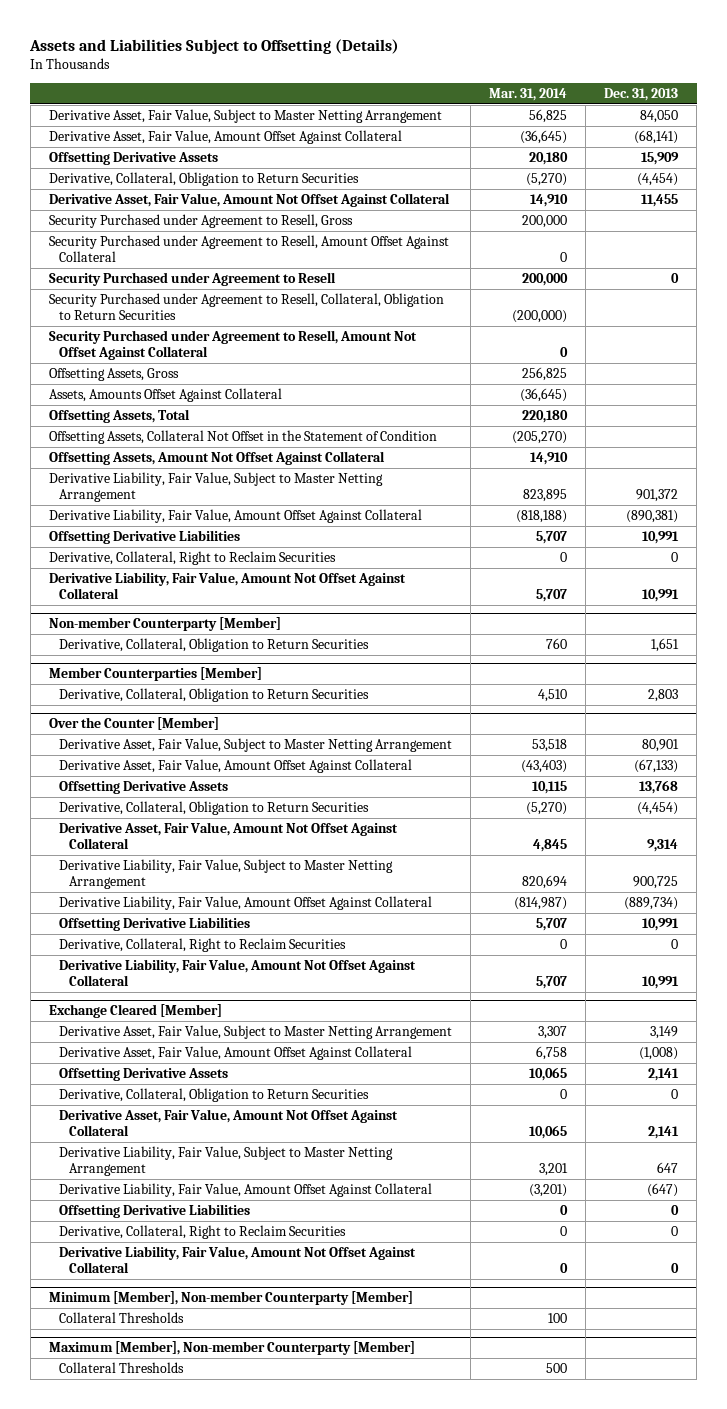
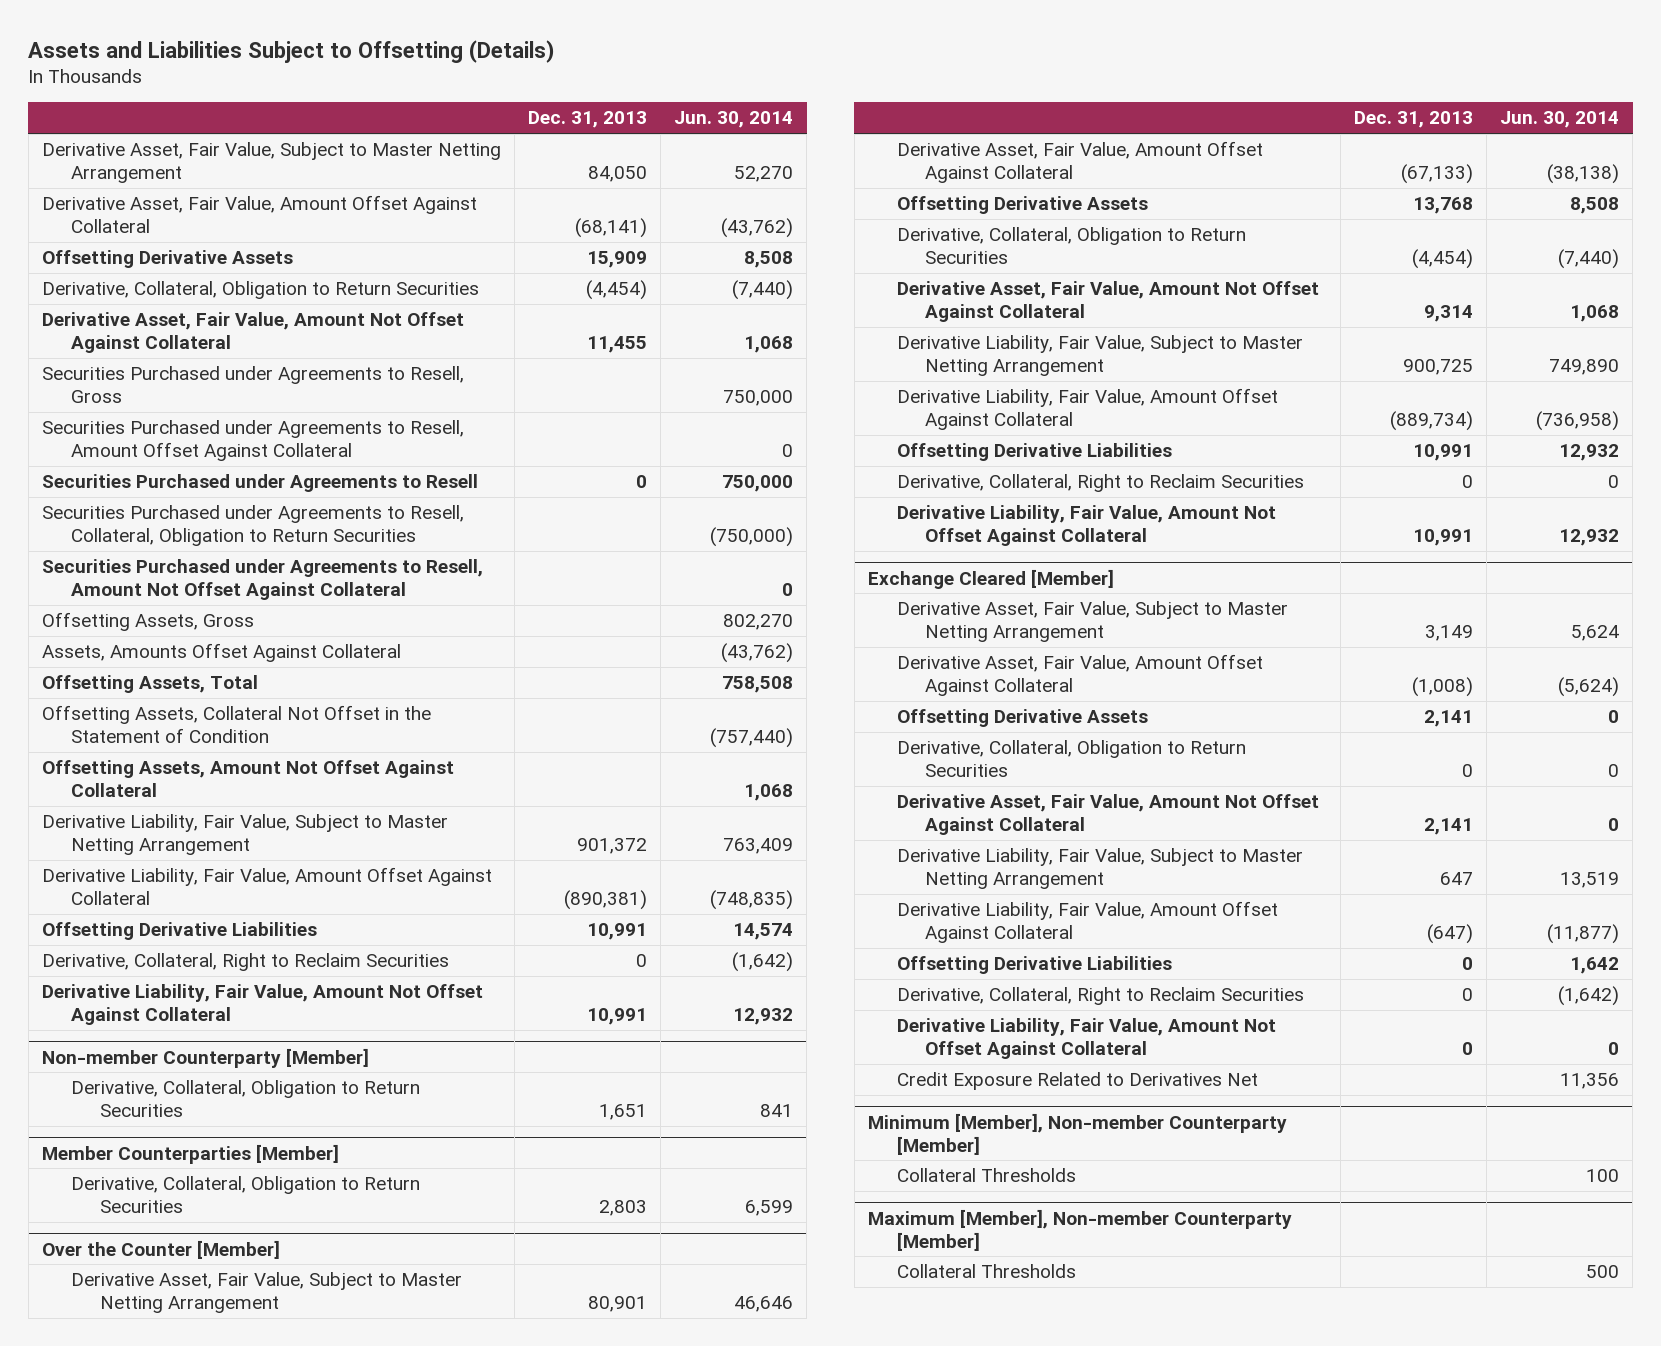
- | Mar. 31, 2014 | Dec. 31, 2013
+ | Dec. 31, 2013 | Jun. 30, 2014
- Security Purchased under Agreement to Resell, Gross | 200,000 |
- Security Purchased under Agreement to Resell, Amount Offset Against Collateral | 0 |
- Security Purchased under Agreement to Resell | 200,000 | 0
- Security Purchased under Agreement to Resell, Collateral, Obligation to Return Securities | (200,000) |
- Security Purchased under Agreement to Resell, Amount Not Offset Against Collateral | 0 |
+ Securities Purchased under Agreements to Resell, Gross | | 750,000
+ Securities Purchased under Agreements to Resell, Amount Offset Against Collateral | | 0
+ Securities Purchased under Agreements to Resell | 0 | 750,000
+ Securities Purchased under Agreements to Resell, Collateral, Obligation to Return Securities | | (750,000)
+ Securities Purchased under Agreements to Resell, Amount Not Offset Against Collateral | | 0
@ Exchange Cleared [Member]
+ Credit Exposure Related to Derivatives Net | | 11,356

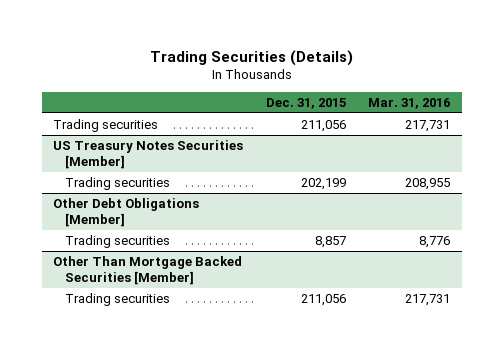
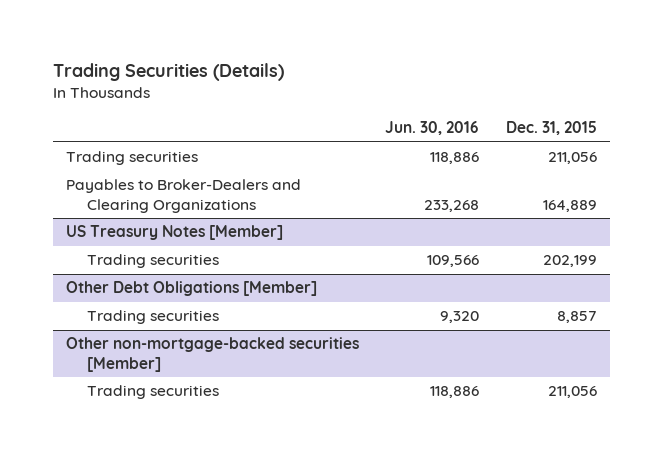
- | Dec. 31, 2015 | Mar. 31, 2016
+ | Jun. 30, 2016 | Dec. 31, 2015
- US Treasury Notes Securities [Member]
+ Payables to Broker-Dealers and Clearing Organizations | 233,268 | 164,889
+ US Treasury Notes [Member]
- Other Than Mortgage Backed Securities [Member]
+ Other non-mortgage-backed securities [Member]

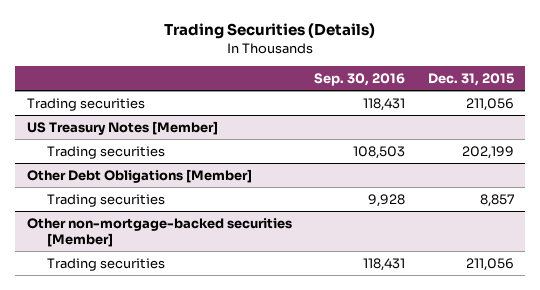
- | Jun. 30, 2016 | Dec. 31, 2015
+ | Sep. 30, 2016 | Dec. 31, 2015
- Payables to Broker-Dealers and Clearing Organizations | 233,268 | 164,889

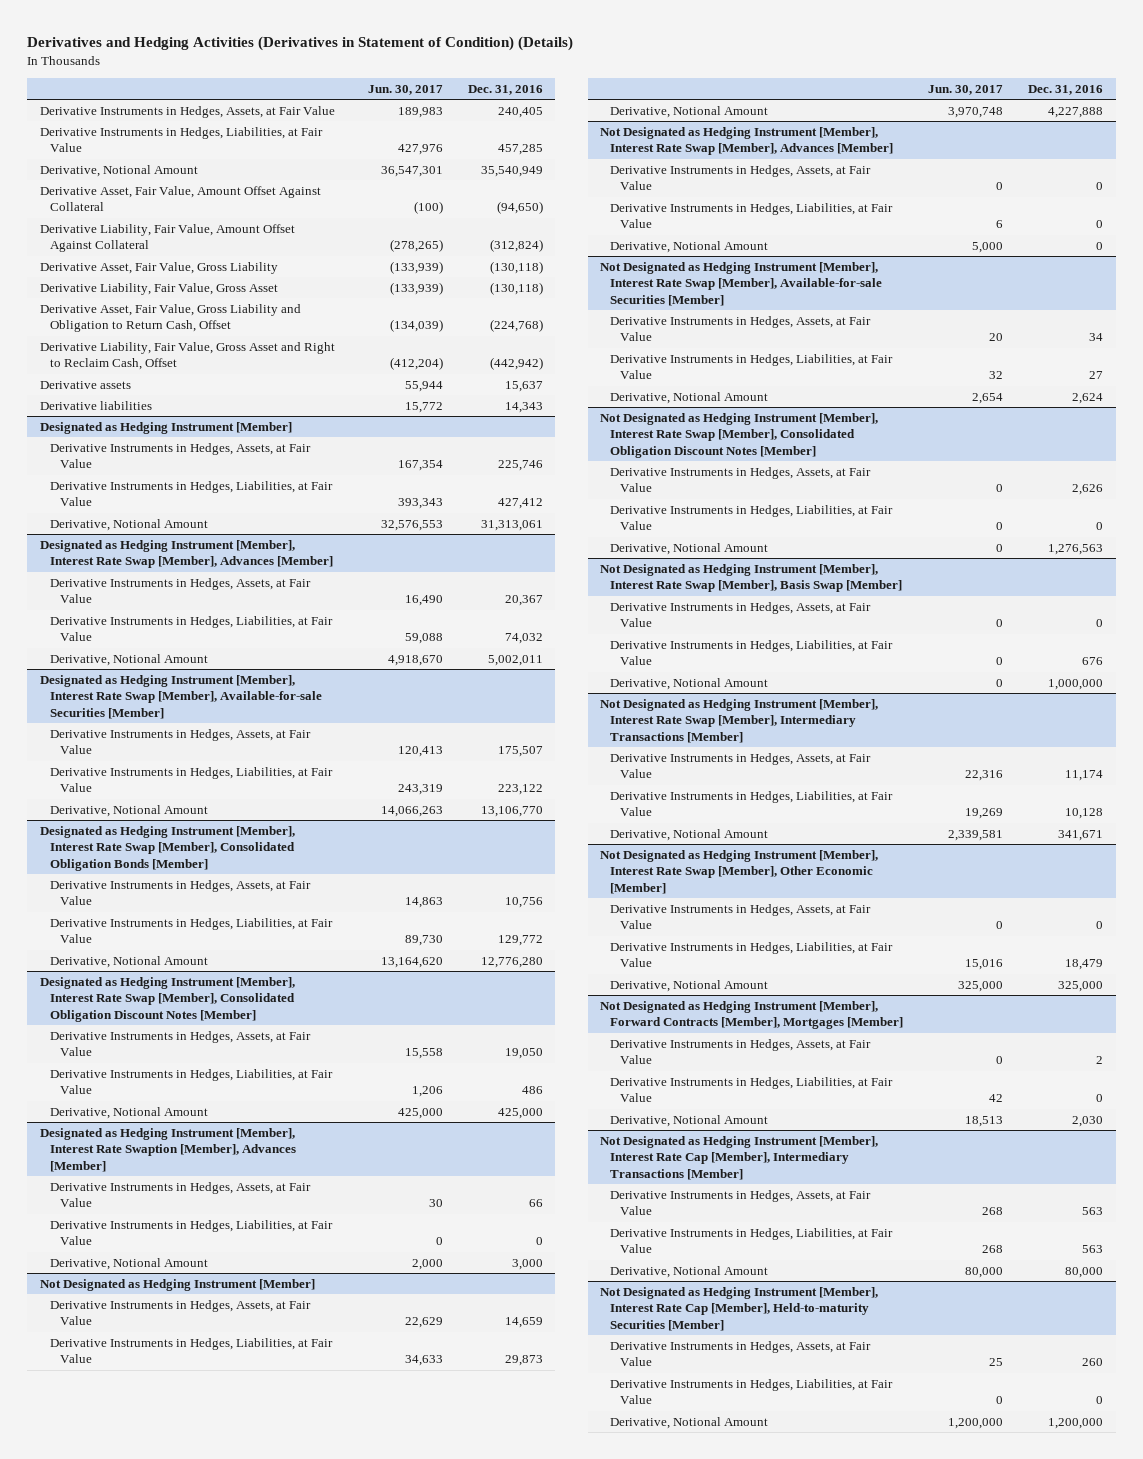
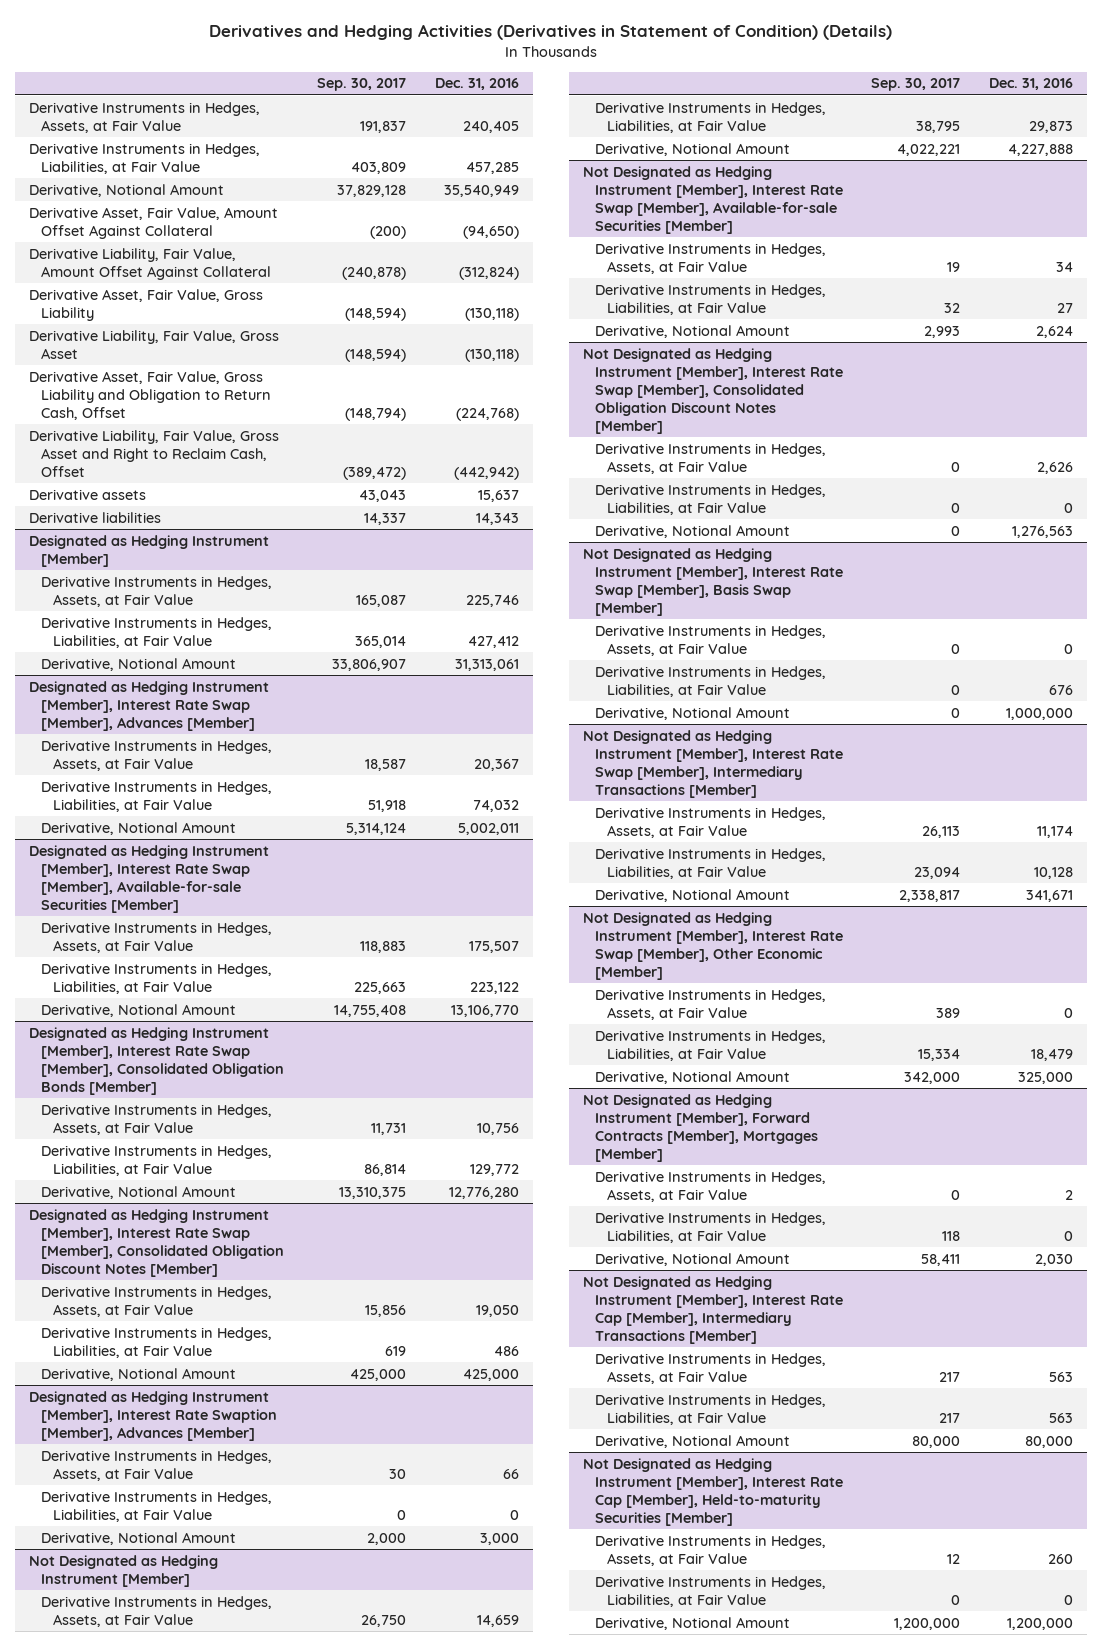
- | Jun. 30, 2017 | Dec. 31, 2016
+ | Sep. 30, 2017 | Dec. 31, 2016
- Not Designated as Hedging Instrument [Member], Interest Rate Swap [Member], Advances [Member]
- Derivative Instruments in Hedges, Assets, at Fair Value | 0 | 0
- Derivative Instruments in Hedges, Liabilities, at Fair Value | 6 | 0
- Derivative, Notional Amount | 5,000 | 0

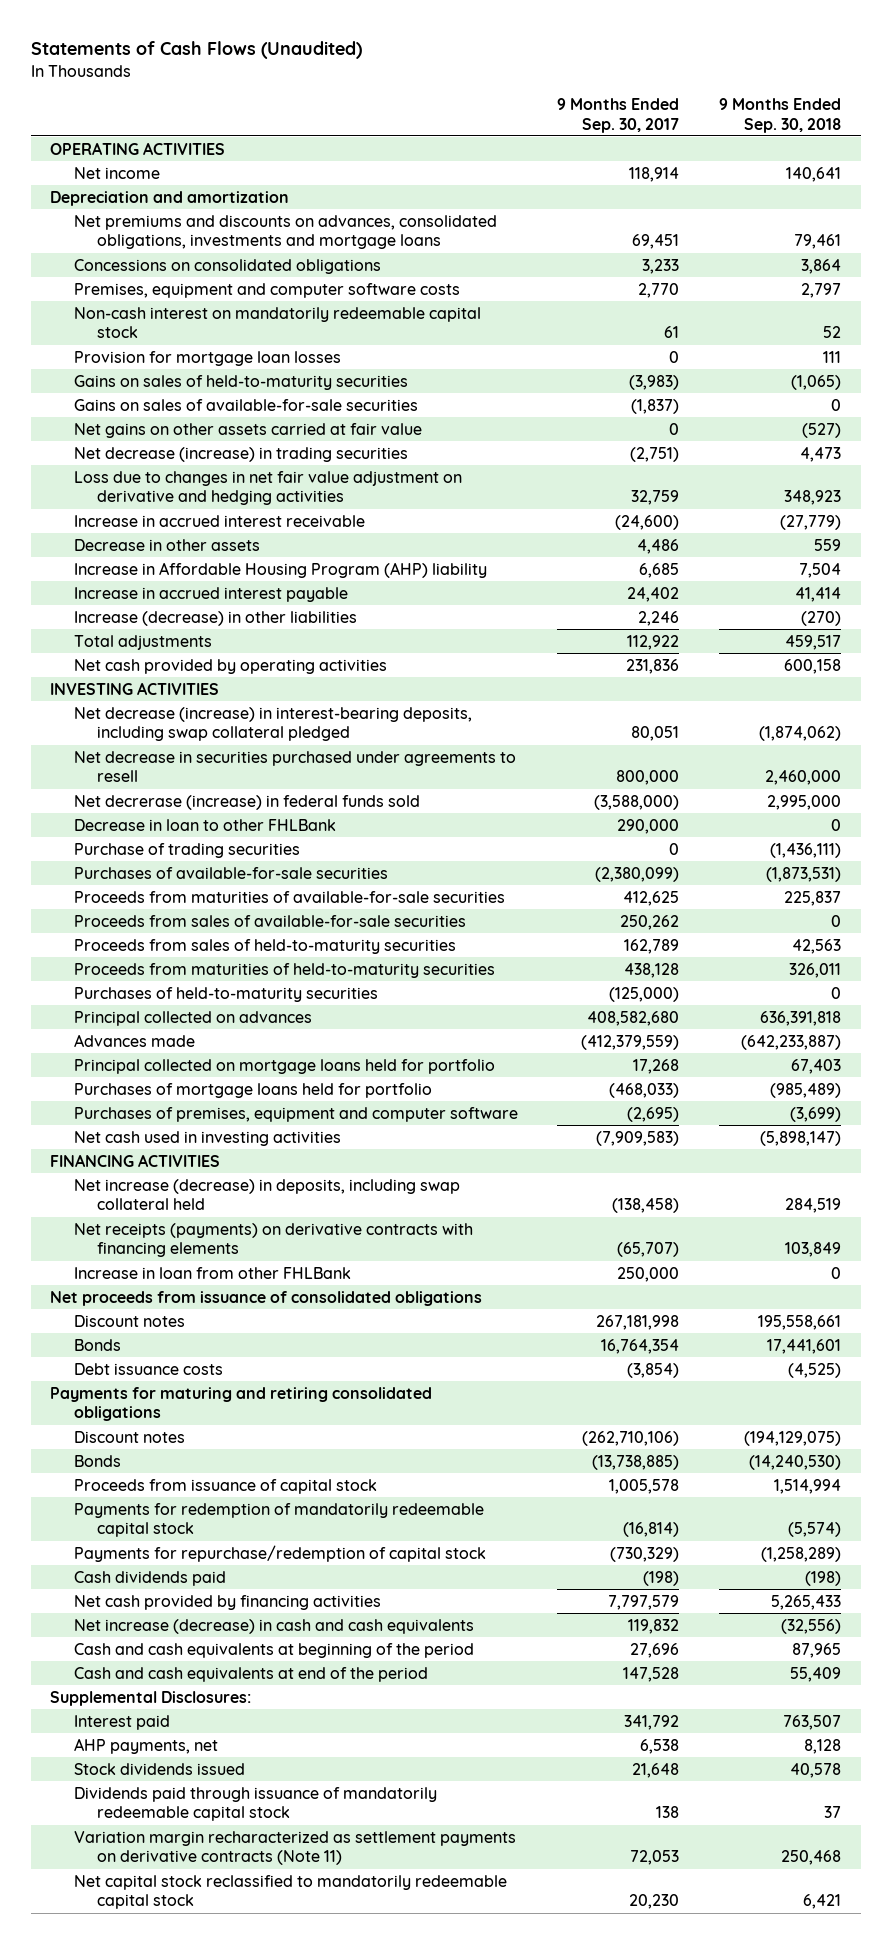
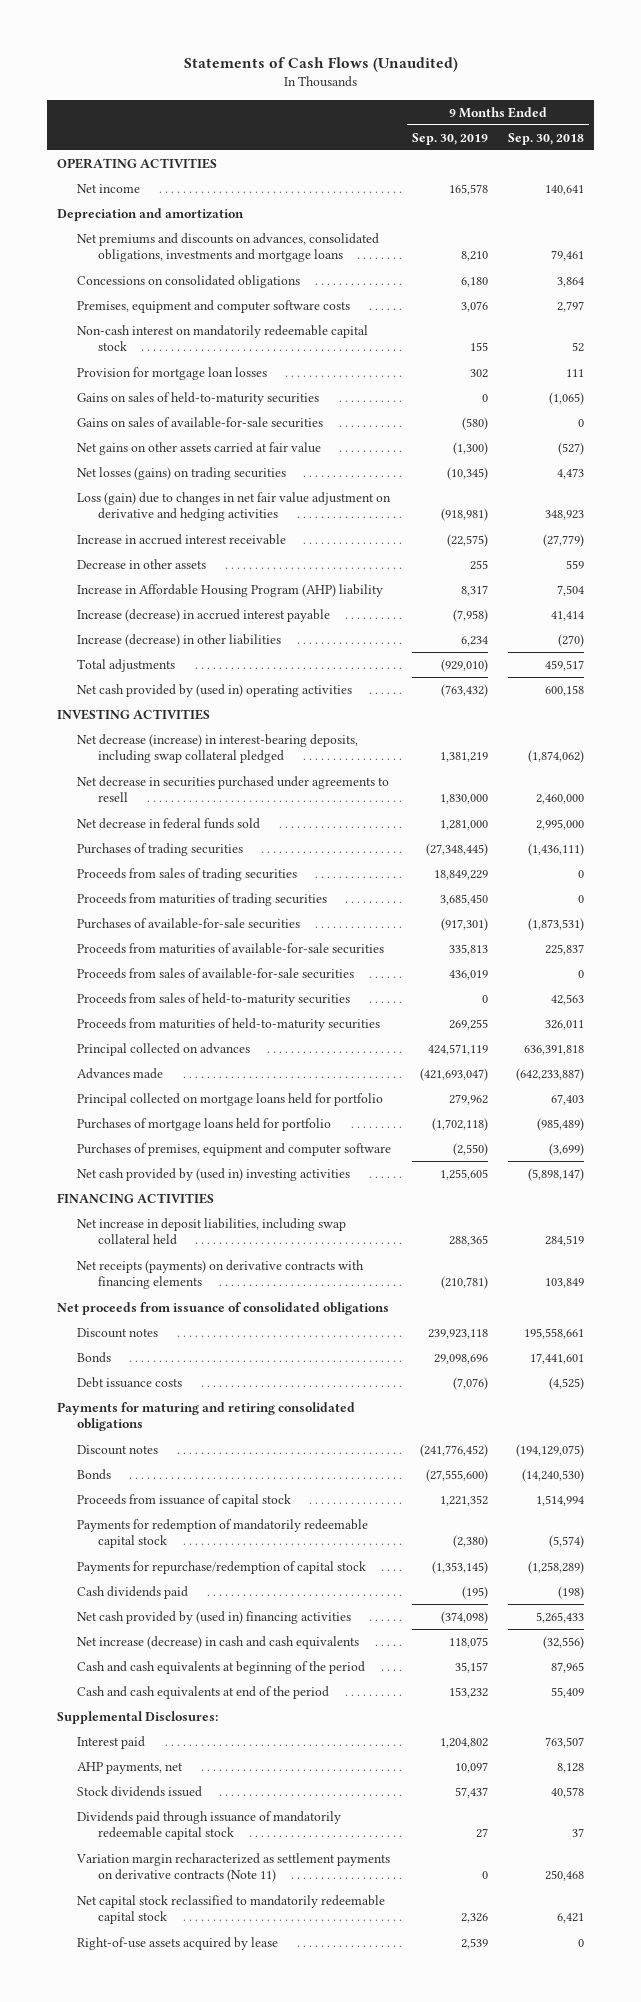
- | 9 Months Ended Sep. 30, 2017 | 9 Months Ended Sep. 30, 2018
+ | 9 Months Ended Sep. 30, 2019 | 9 Months Ended Sep. 30, 2018
- Net decrease (increase) in trading securities | (2,751) | 4,473
- Loss due to changes in net fair value adjustment on derivative and hedging activities | 32,759 | 348,923
+ Net losses (gains) on trading securities | (10,345) | 4,473
+ Loss (gain) due to changes in net fair value adjustment on derivative and hedging activities | (918,981) | 348,923
- Increase in accrued interest payable | 24,402 | 41,414
+ Increase (decrease) in accrued interest payable | (7,958) | 41,414
- Net cash provided by operating activities | 231,836 | 600,158
+ Net cash provided by (used in) operating activities | (763,432) | 600,158
- Net decrerase (increase) in federal funds sold | (3,588,000) | 2,995,000
- Decrease in loan to other FHLBank | 290,000 | 0
- Purchase of trading securities | 0 | (1,436,111)
+ Net decrease in federal funds sold | 1,281,000 | 2,995,000
+ Purchases of trading securities | (27,348,445) | (1,436,111)
+ Proceeds from sales of trading securities | 18,849,229 | 0
+ Proceeds from maturities of trading securities | 3,685,450 | 0
- Purchases of held-to-maturity securities | (125,000) | 0
- Net cash used in investing activities | (7,909,583) | (5,898,147)
+ Net cash provided by (used in) investing activities | 1,255,605 | (5,898,147)
- Net increase (decrease) in deposits, including swap collateral held | (138,458) | 284,519
+ Net increase in deposit liabilities, including swap collateral held | 288,365 | 284,519
- Increase in loan from other FHLBank | 250,000 | 0
- Net cash provided by financing activities | 7,797,579 | 5,265,433
+ Net cash provided by (used in) financing activities | (374,098) | 5,265,433
+ Right-of-use assets acquired by lease | 2,539 | 0

